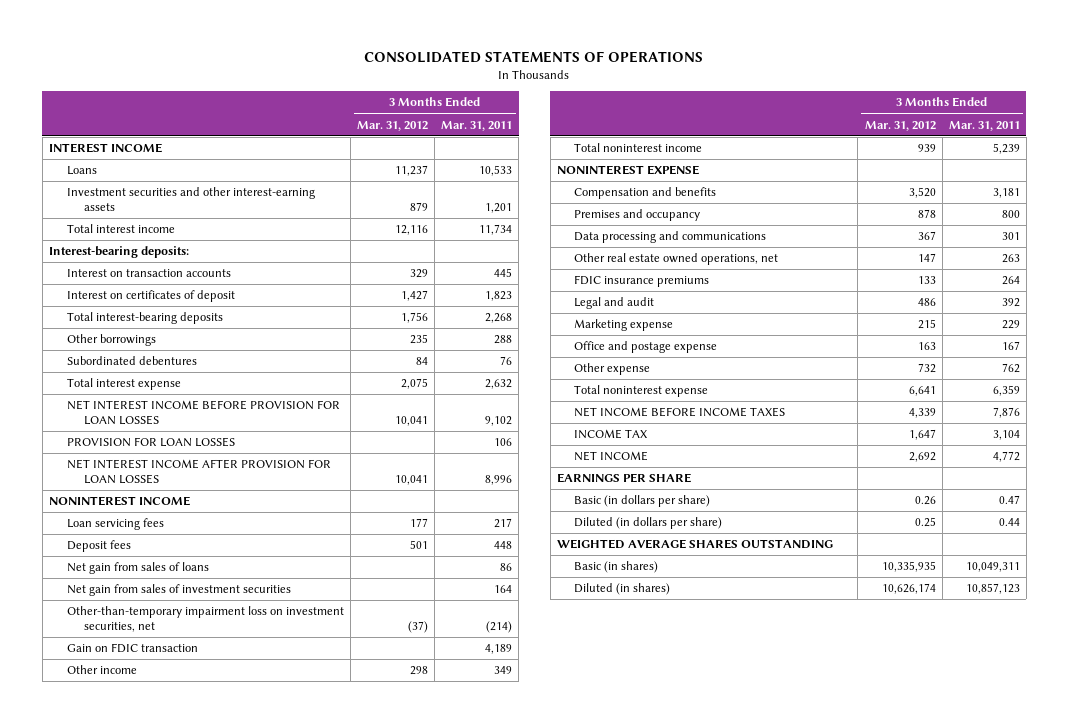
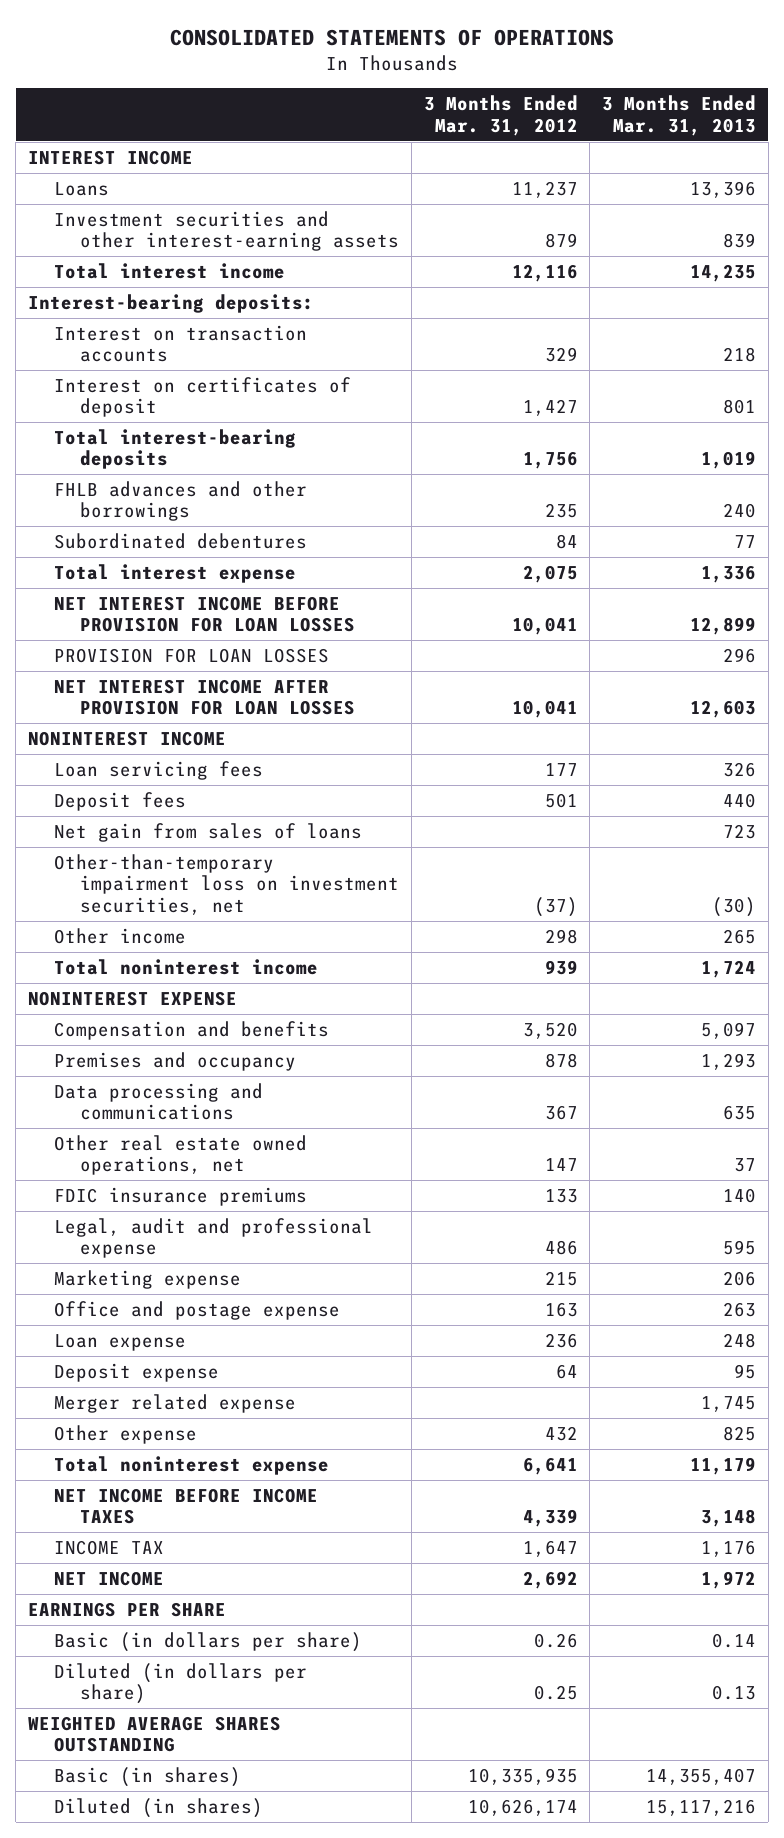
- | 3 Months Ended Mar. 31, 2012 | 3 Months Ended Mar. 31, 2011
+ | 3 Months Ended Mar. 31, 2012 | 3 Months Ended Mar. 31, 2013
- Other borrowings | 235 | 288
+ FHLB advances and other borrowings | 235 | 240
- Net gain from sales of investment securities | | 164
- Gain on FDIC transaction | | 4,189
- Legal and audit | 486 | 392
+ Legal, audit and professional expense | 486 | 595
- Other expense | 732 | 762
+ Loan expense | 236 | 248
+ Deposit expense | 64 | 95
+ Merger related expense | | 1,745
+ Other expense | 432 | 825

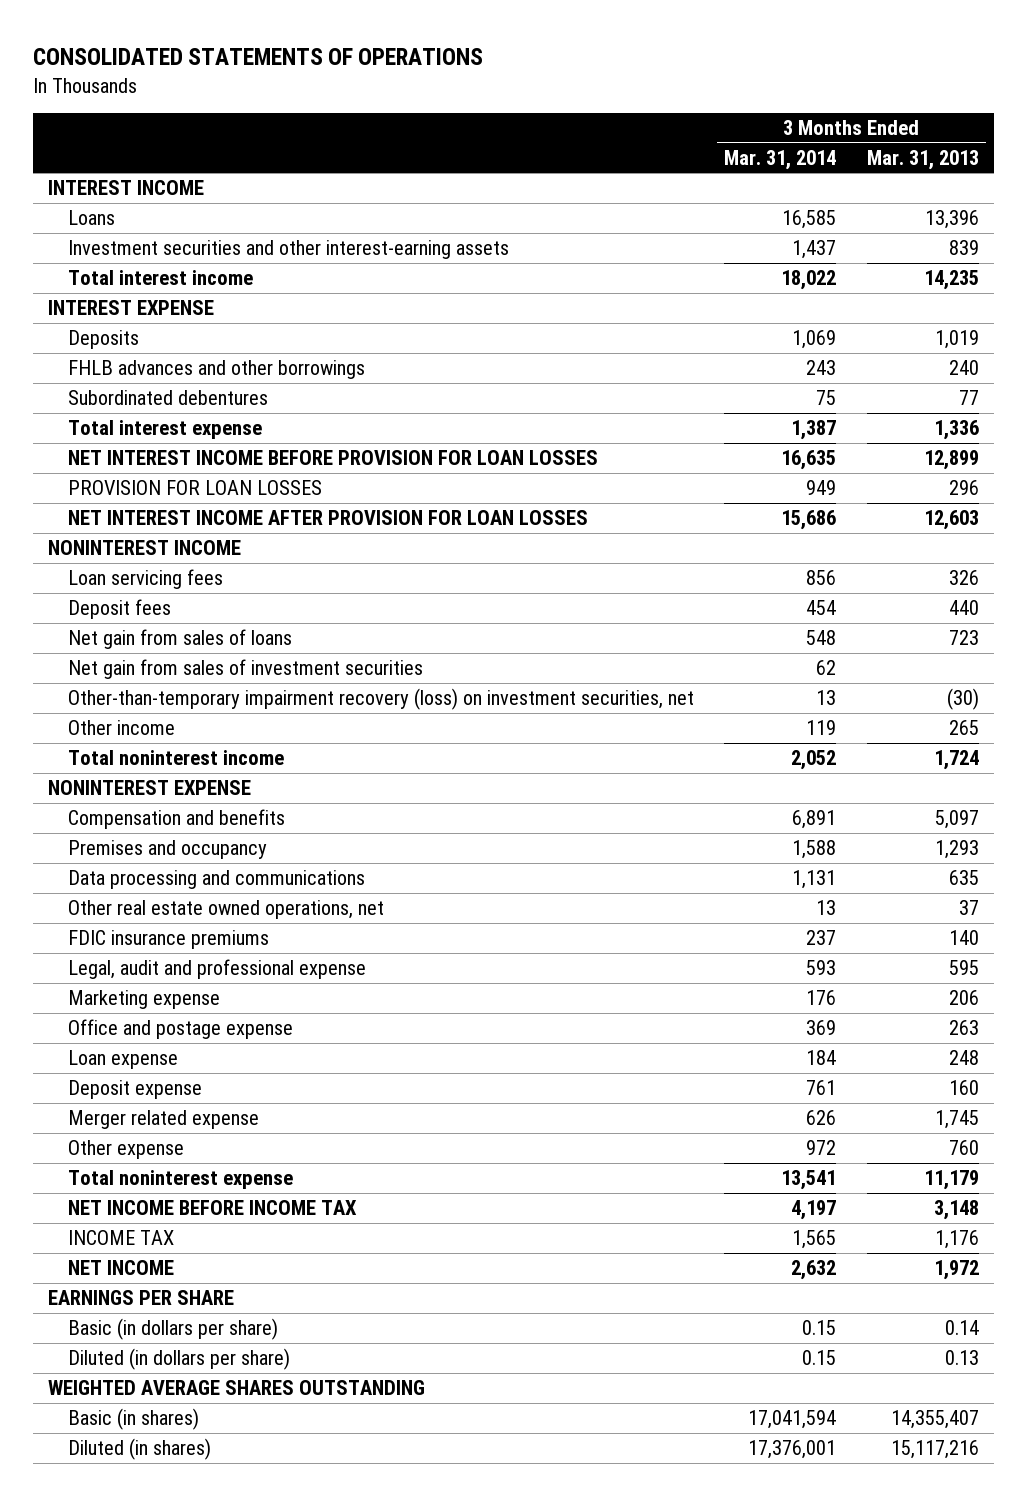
- | 3 Months Ended Mar. 31, 2012 | 3 Months Ended Mar. 31, 2013
+ | 3 Months Ended Mar. 31, 2014 | 3 Months Ended Mar. 31, 2013
- Interest-bearing deposits:
- Interest on transaction accounts | 329 | 218
- Interest on certificates of deposit | 1,427 | 801
- Total interest-bearing deposits | 1,756 | 1,019
+ INTEREST EXPENSE
+ Deposits | 1,069 | 1,019
- Other-than-temporary impairment loss on investment securities, net | (37) | (30)
+ Net gain from sales of investment securities | 62 |
+ Other-than-temporary impairment recovery (loss) on investment securities, net | 13 | (30)
- Deposit expense | 64 | 95
+ Deposit expense | 761 | 160
- Other expense | 432 | 825
+ Other expense | 972 | 760
- NET INCOME BEFORE INCOME TAXES | 4,339 | 3,148
+ NET INCOME BEFORE INCOME TAX | 4,197 | 3,148

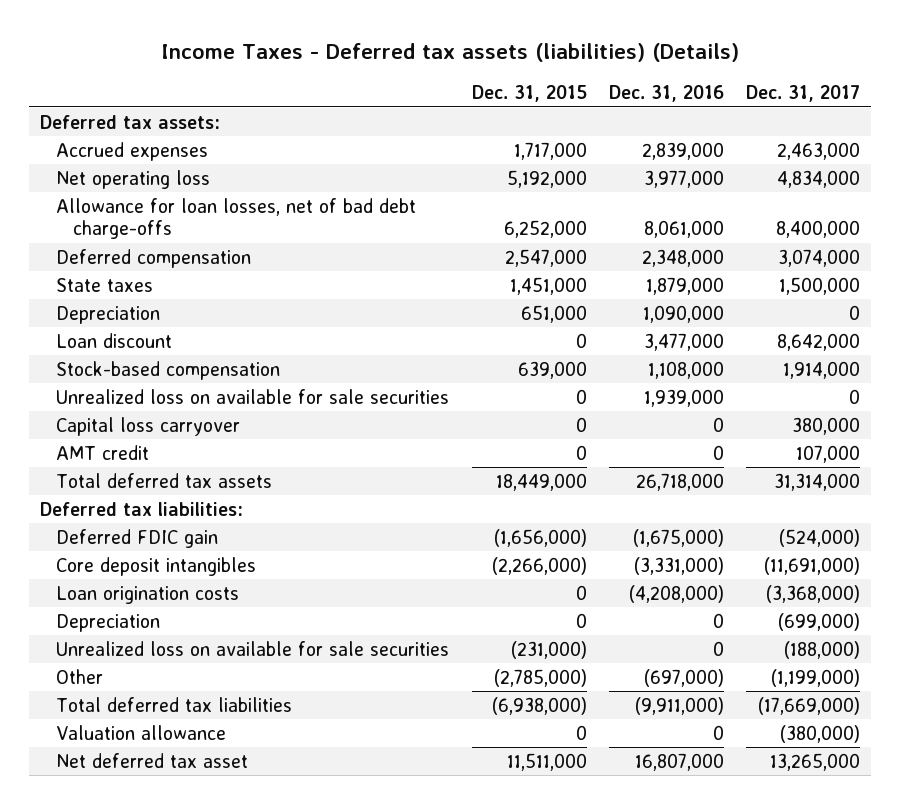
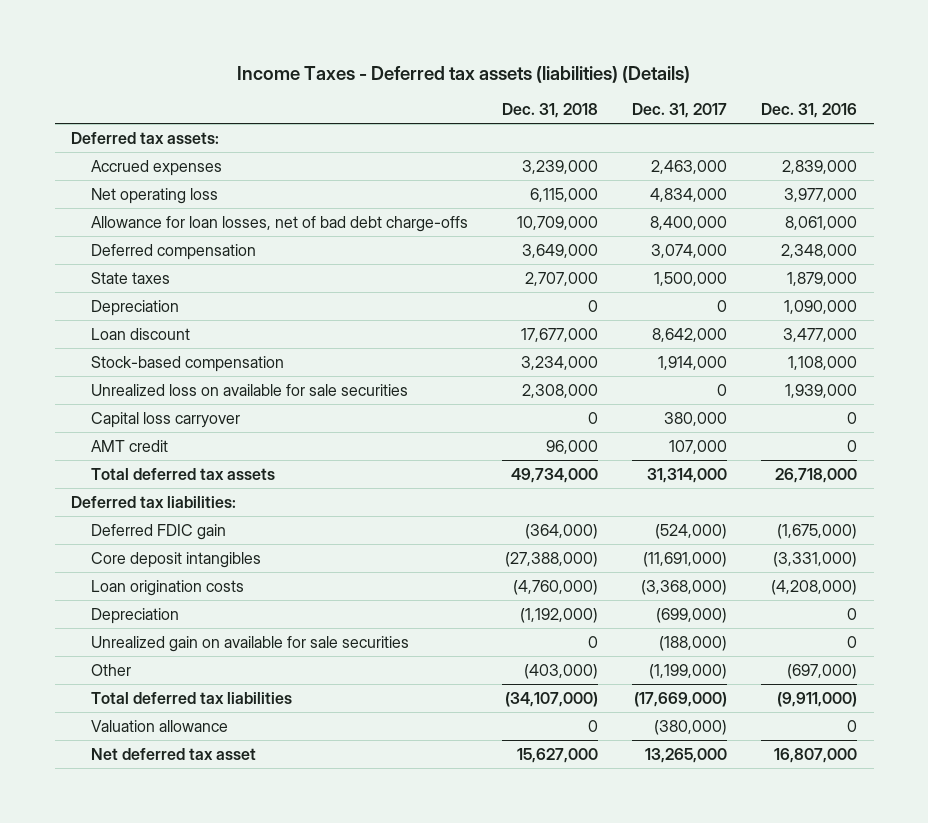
- | Dec. 31, 2015 | Dec. 31, 2016 | Dec. 31, 2017
+ | Dec. 31, 2018 | Dec. 31, 2017 | Dec. 31, 2016
- Unrealized loss on available for sale securities | (231,000) | 0 | (188,000)
+ Unrealized gain on available for sale securities | 0 | (188,000) | 0

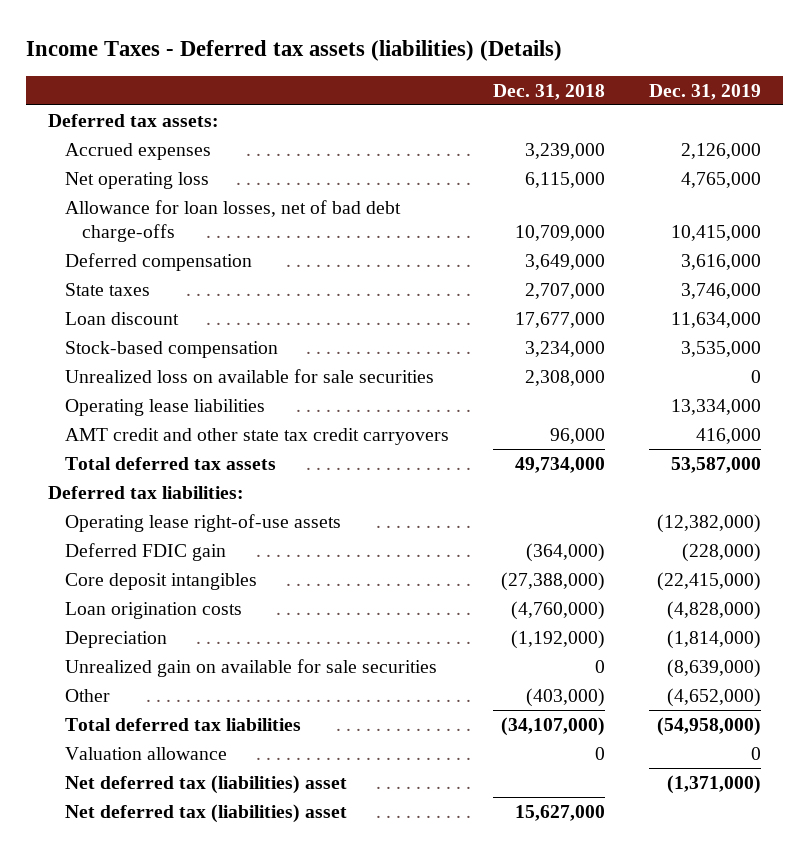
- | Dec. 31, 2018 | Dec. 31, 2017 | Dec. 31, 2016
+ | Dec. 31, 2018 | Dec. 31, 2019
- Depreciation | 0 | 0 | 1,090,000
- Capital loss carryover | 0 | 380,000 | 0
- AMT credit | 96,000 | 107,000 | 0
+ Operating lease liabilities | | 13,334,000
+ AMT credit and other state tax credit carryovers | 96,000 | 416,000
+ Operating lease right-of-use assets | | (12,382,000)
- Net deferred tax asset | 15,627,000 | 13,265,000 | 16,807,000
+ Net deferred tax (liabilities) asset | | (1,371,000)
+ Net deferred tax (liabilities) asset | 15,627,000 |

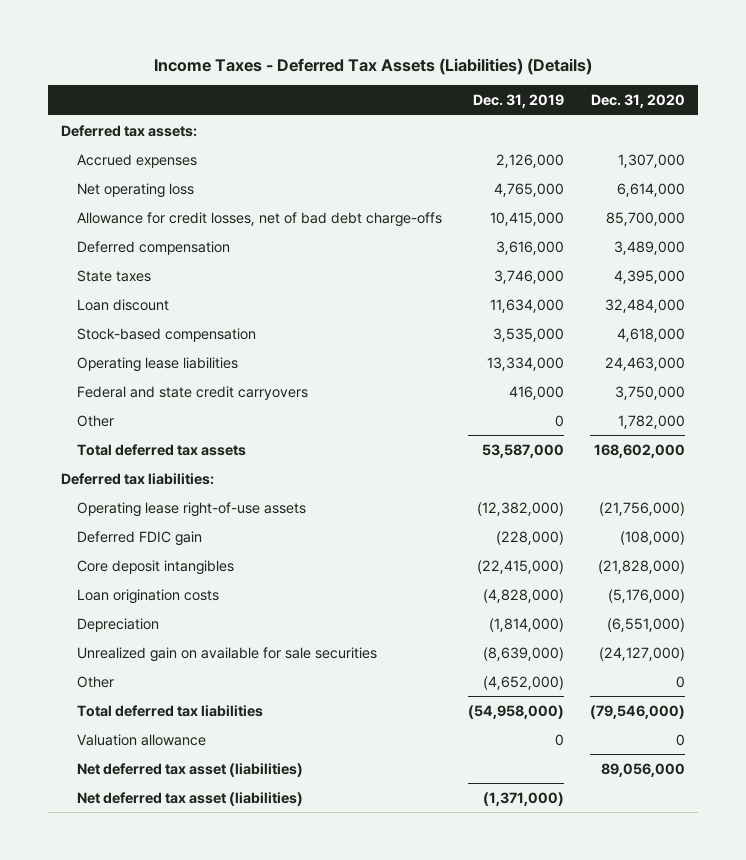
- Income Taxes - Deferred tax assets (liabilities) (Details)
+ Income Taxes - Deferred Tax Assets (Liabilities) (Details)
- | Dec. 31, 2018 | Dec. 31, 2019
+ | Dec. 31, 2019 | Dec. 31, 2020
- Allowance for loan losses, net of bad debt charge-offs | 10,709,000 | 10,415,000
+ Allowance for credit losses, net of bad debt charge-offs | 10,415,000 | 85,700,000
- Unrealized loss on available for sale securities | 2,308,000 | 0
- AMT credit and other state tax credit carryovers | 96,000 | 416,000
+ Federal and state credit carryovers | 416,000 | 3,750,000
+ Other | 0 | 1,782,000
- Net deferred tax (liabilities) asset | | (1,371,000)
- Net deferred tax (liabilities) asset | 15,627,000 |
+ Net deferred tax asset (liabilities) | | 89,056,000
+ Net deferred tax asset (liabilities) | (1,371,000) |

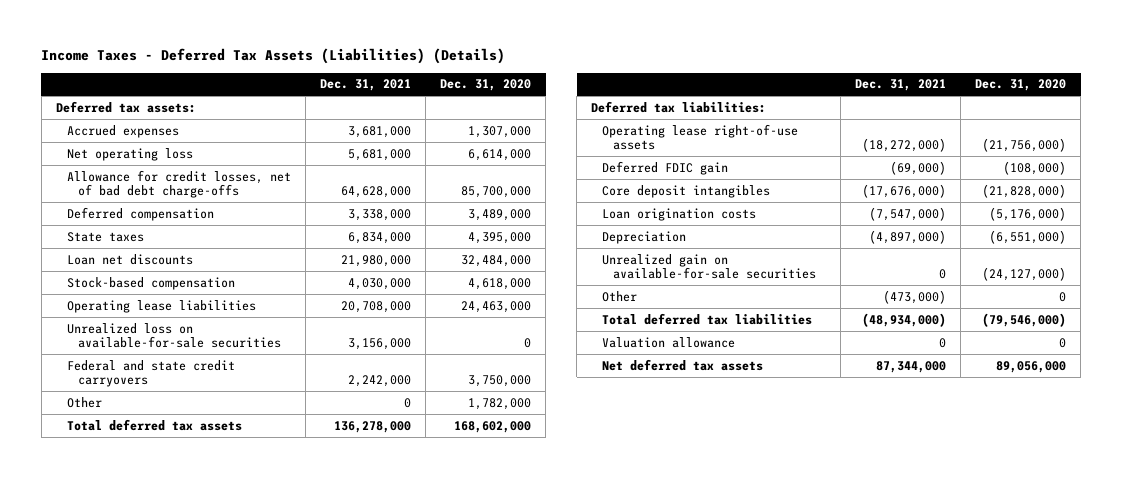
- | Dec. 31, 2019 | Dec. 31, 2020
+ | Dec. 31, 2021 | Dec. 31, 2020
- Loan discount | 11,634,000 | 32,484,000
+ Loan net discounts | 21,980,000 | 32,484,000
+ Unrealized loss on available-for-sale securities | 3,156,000 | 0
- Unrealized gain on available for sale securities | (8,639,000) | (24,127,000)
+ Unrealized gain on available-for-sale securities | 0 | (24,127,000)
- Net deferred tax asset (liabilities) | | 89,056,000
- Net deferred tax asset (liabilities) | (1,371,000) |
+ Net deferred tax assets | 87,344,000 | 89,056,000

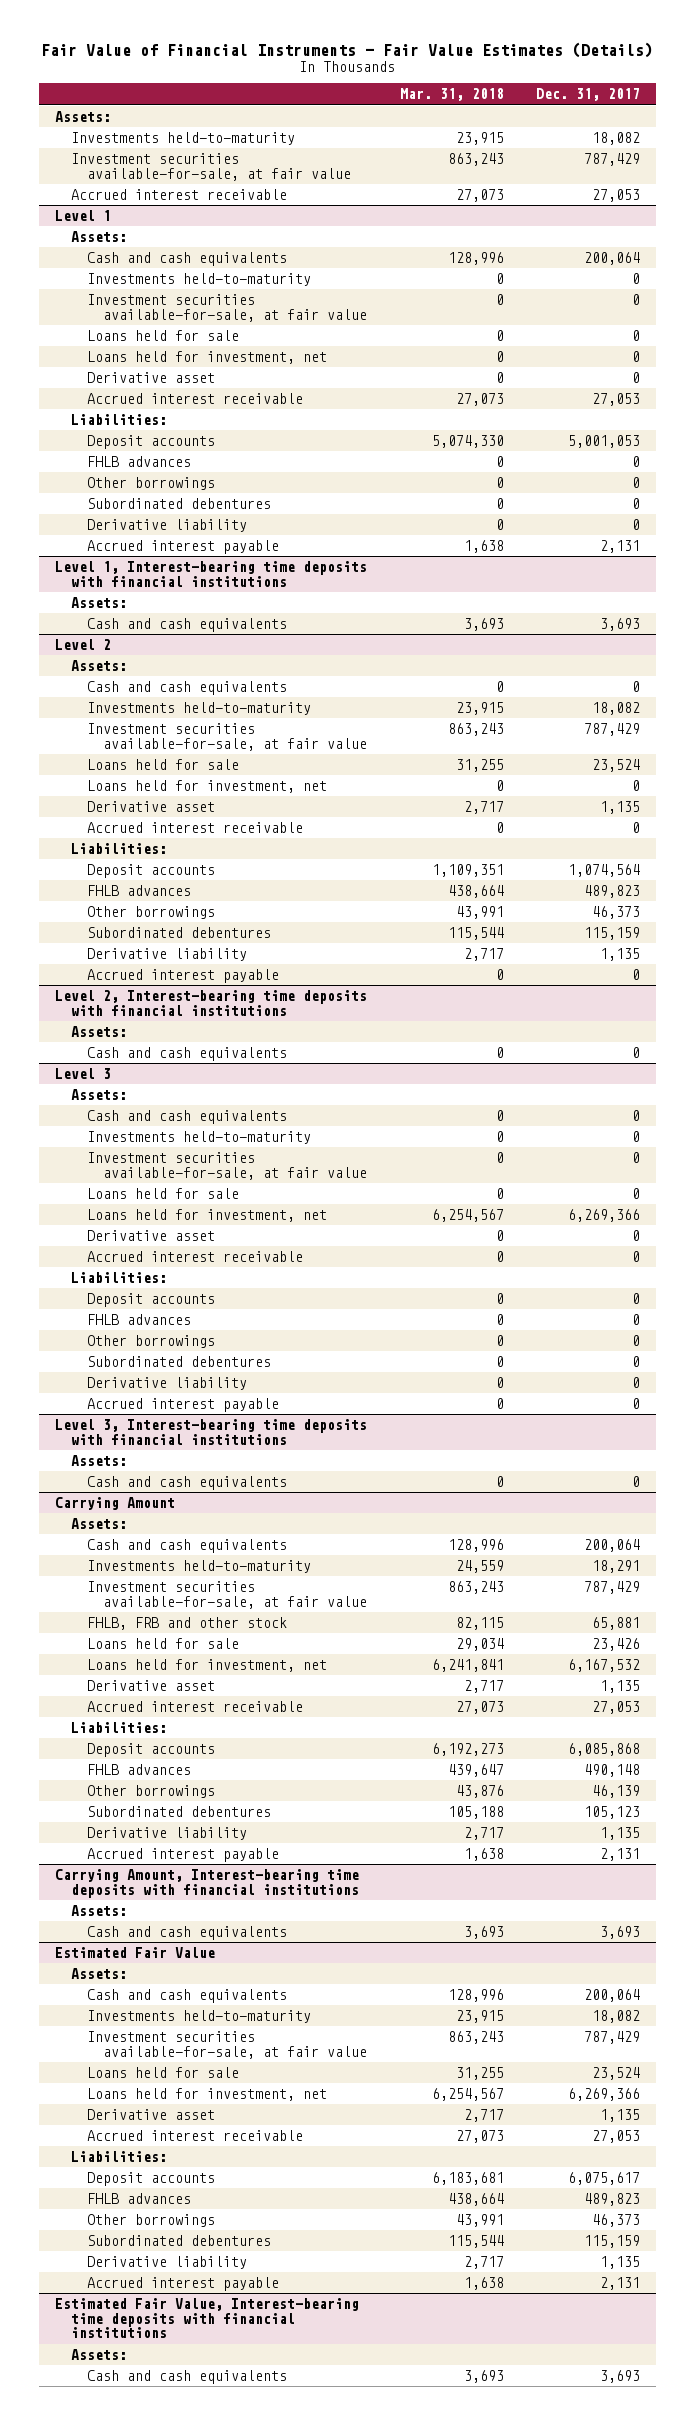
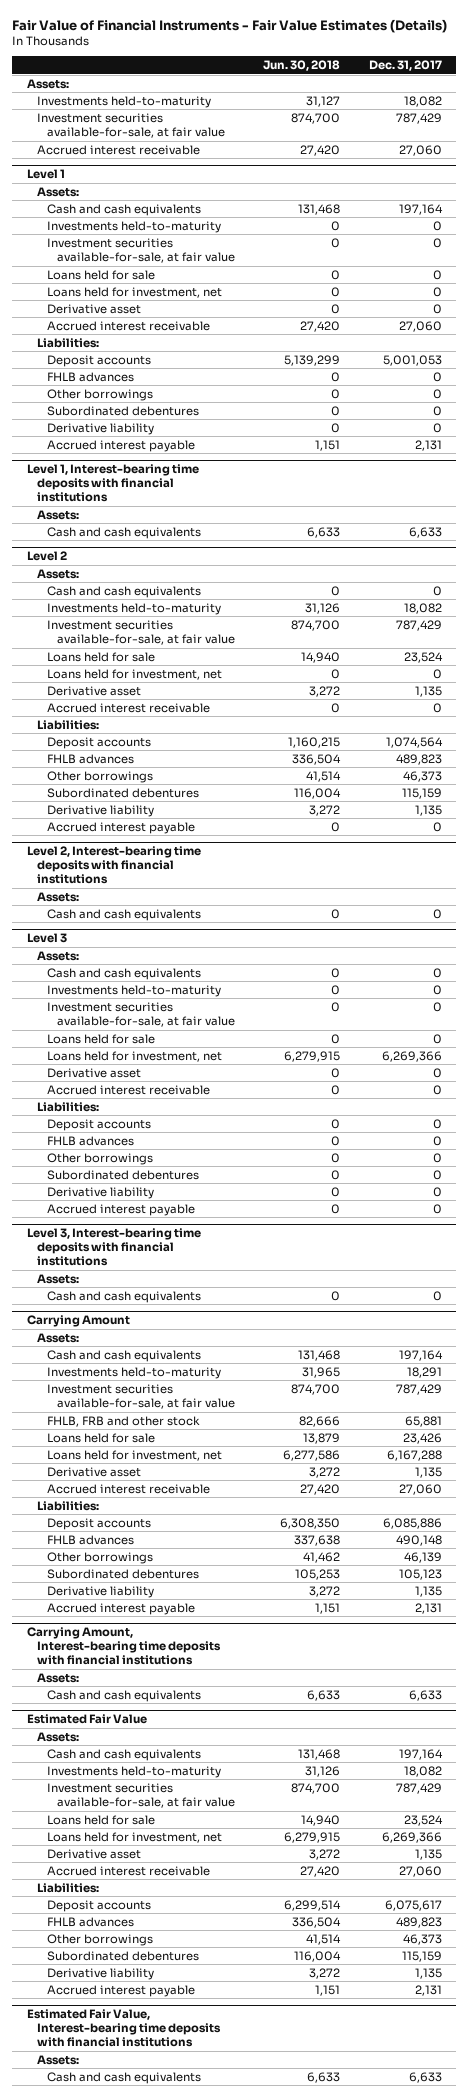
- | Mar. 31, 2018 | Dec. 31, 2017
+ | Jun. 30, 2018 | Dec. 31, 2017
- Accrued interest receivable | 27,073 | 27,053
+ Accrued interest receivable | 27,420 | 27,060
@ Level 1
- Cash and cash equivalents | 128,996 | 200,064
+ Cash and cash equivalents | 131,468 | 197,164
- Accrued interest receivable | 27,073 | 27,053
+ Accrued interest receivable | 27,420 | 27,060
@ Level 1, Interest-bearing time deposits with financial institutions
- Cash and cash equivalents | 3,693 | 3,693
+ Cash and cash equivalents | 6,633 | 6,633
@ Carrying Amount
- Cash and cash equivalents | 128,996 | 200,064
+ Cash and cash equivalents | 131,468 | 197,164
- Loans held for investment, net | 6,241,841 | 6,167,532
+ Loans held for investment, net | 6,277,586 | 6,167,288
- Accrued interest receivable | 27,073 | 27,053
+ Accrued interest receivable | 27,420 | 27,060
- Deposit accounts | 6,192,273 | 6,085,868
+ Deposit accounts | 6,308,350 | 6,085,886
@ Carrying Amount, Interest-bearing time deposits with financial institutions
- Cash and cash equivalents | 3,693 | 3,693
+ Cash and cash equivalents | 6,633 | 6,633
@ Estimated Fair Value
- Cash and cash equivalents | 128,996 | 200,064
+ Cash and cash equivalents | 131,468 | 197,164
- Accrued interest receivable | 27,073 | 27,053
+ Accrued interest receivable | 27,420 | 27,060
@ Estimated Fair Value, Interest-bearing time deposits with financial institutions
- Cash and cash equivalents | 3,693 | 3,693
+ Cash and cash equivalents | 6,633 | 6,633

